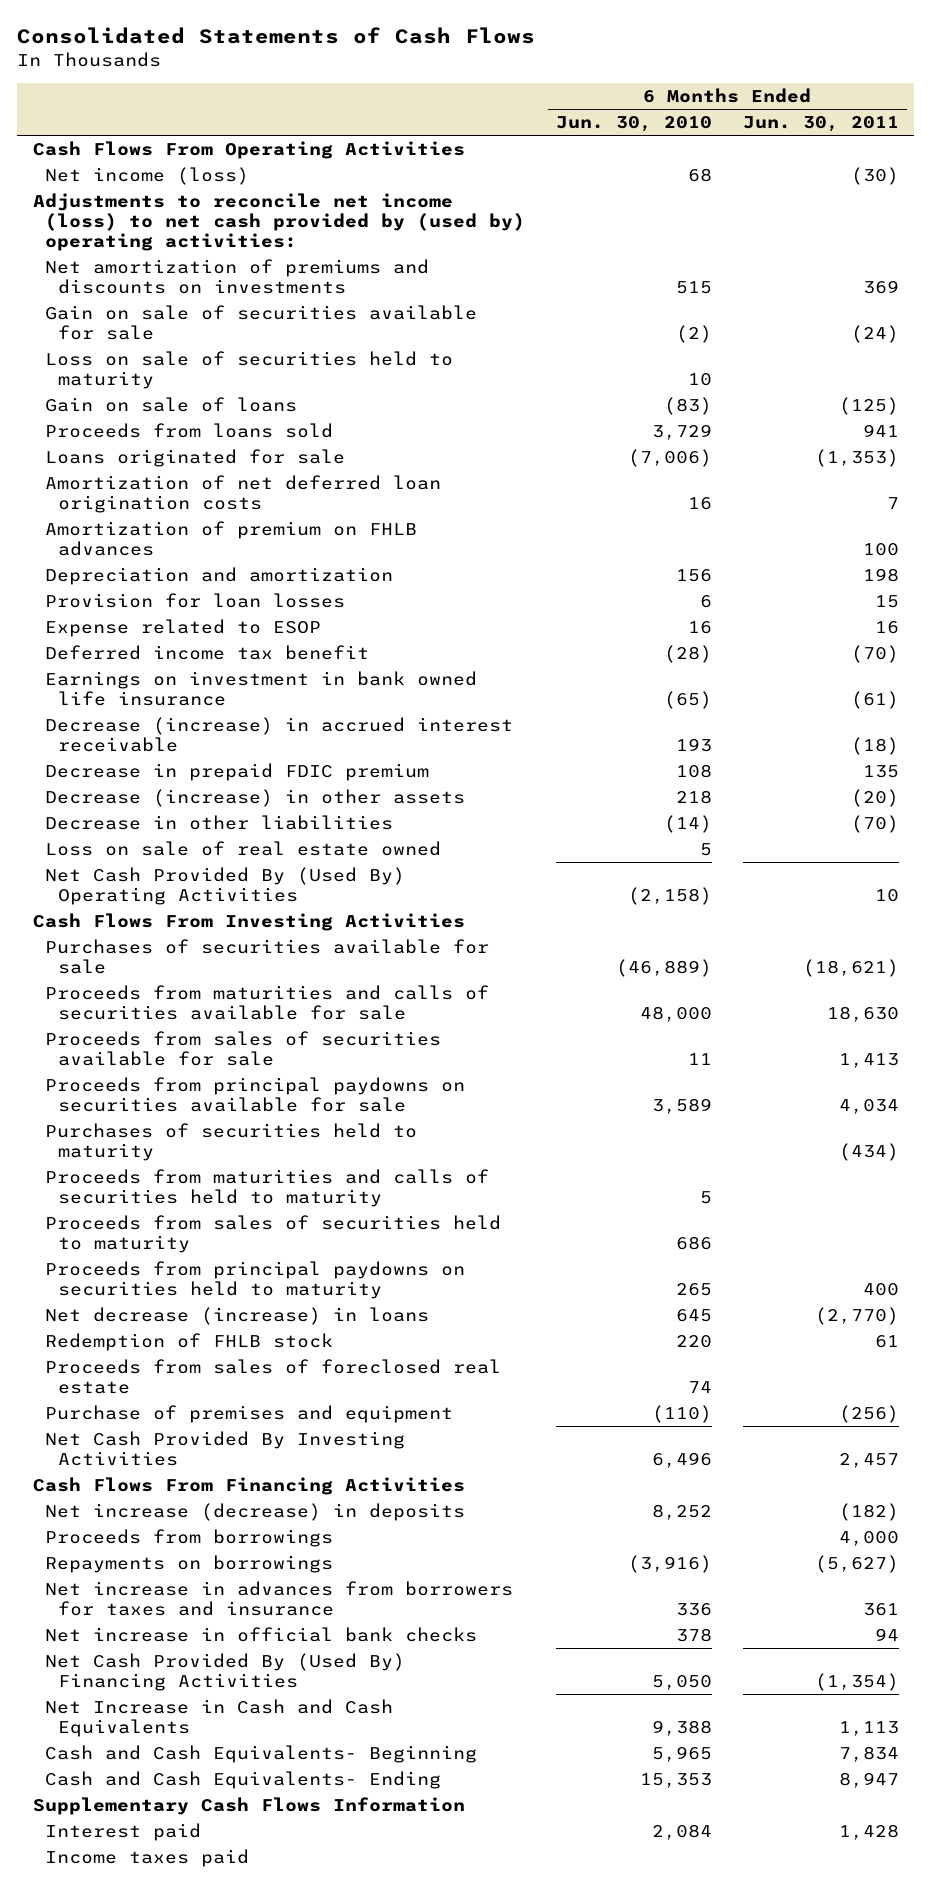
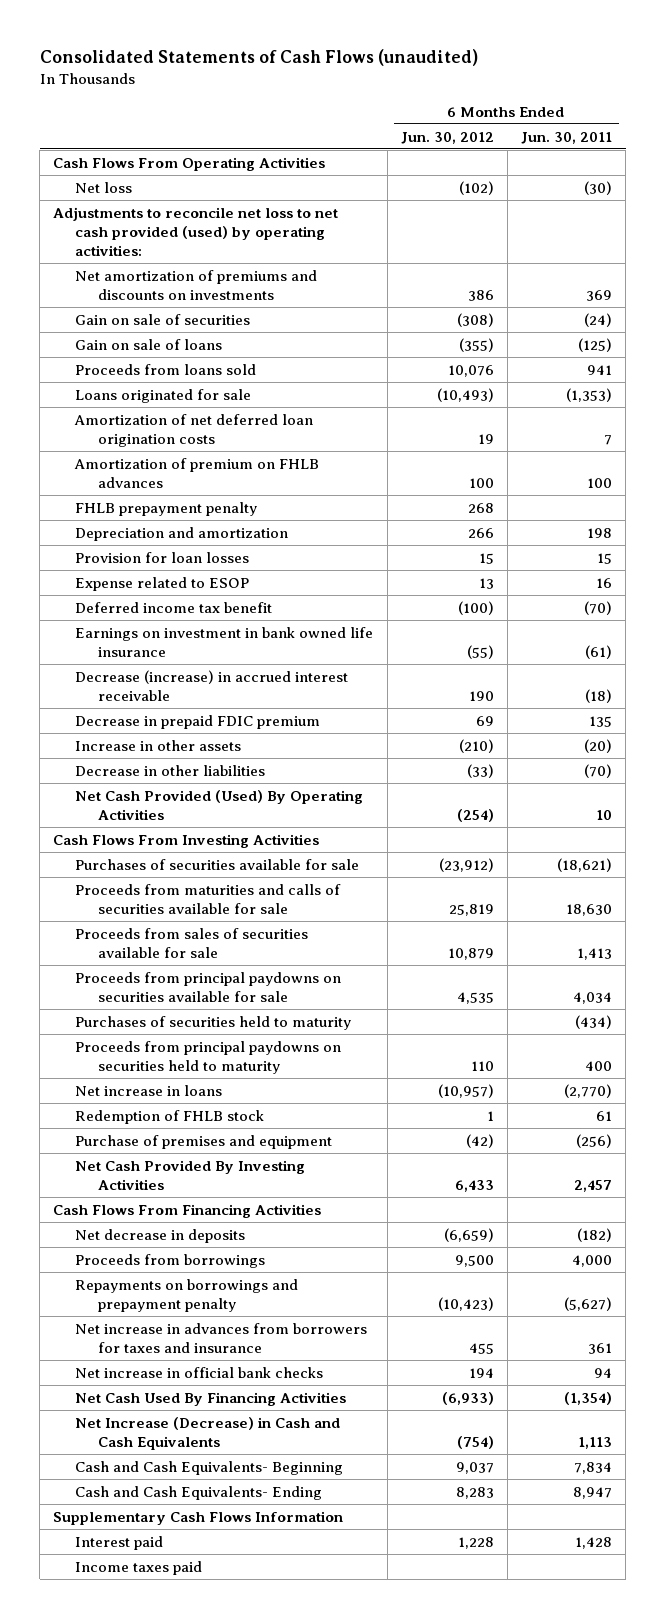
- Consolidated Statements of Cash Flows
+ Consolidated Statements of Cash Flows (unaudited)
- | 6 Months Ended Jun. 30, 2010 | 6 Months Ended Jun. 30, 2011
+ | 6 Months Ended Jun. 30, 2012 | 6 Months Ended Jun. 30, 2011
- Net income (loss) | 68 | (30)
- Adjustments to reconcile net income (loss) to net cash provided by (used by) operating activities:
+ Net loss | (102) | (30)
+ Adjustments to reconcile net loss to net cash provided (used) by operating activities:
- Gain on sale of securities available for sale | (2) | (24)
- Loss on sale of securities held to maturity | 10 |
+ Gain on sale of securities | (308) | (24)
+ FHLB prepayment penalty | 268 |
- Decrease (increase) in other assets | 218 | (20)
+ Increase in other assets | (210) | (20)
- Loss on sale of real estate owned | 5 |
- Net Cash Provided By (Used By) Operating Activities | (2,158) | 10
+ Net Cash Provided (Used) By Operating Activities | (254) | 10
- Proceeds from maturities and calls of securities held to maturity | 5 |
- Proceeds from sales of securities held to maturity | 686 |
- Net decrease (increase) in loans | 645 | (2,770)
+ Net increase in loans | (10,957) | (2,770)
- Proceeds from sales of foreclosed real estate | 74 |
- Net increase (decrease) in deposits | 8,252 | (182)
+ Net decrease in deposits | (6,659) | (182)
- Repayments on borrowings | (3,916) | (5,627)
+ Repayments on borrowings and prepayment penalty | (10,423) | (5,627)
- Net Cash Provided By (Used By) Financing Activities | 5,050 | (1,354)
- Net Increase in Cash and Cash Equivalents | 9,388 | 1,113
+ Net Cash Used By Financing Activities | (6,933) | (1,354)
+ Net Increase (Decrease) in Cash and Cash Equivalents | (754) | 1,113

